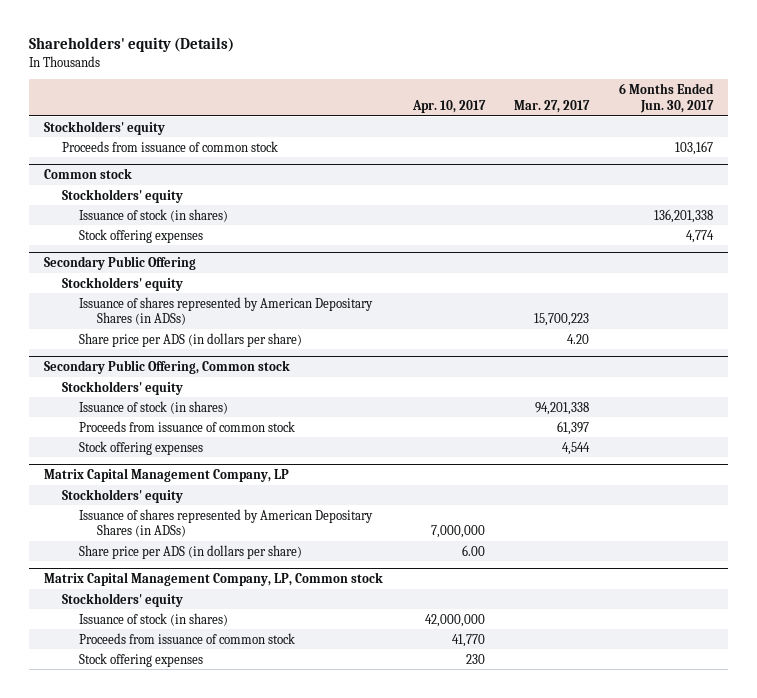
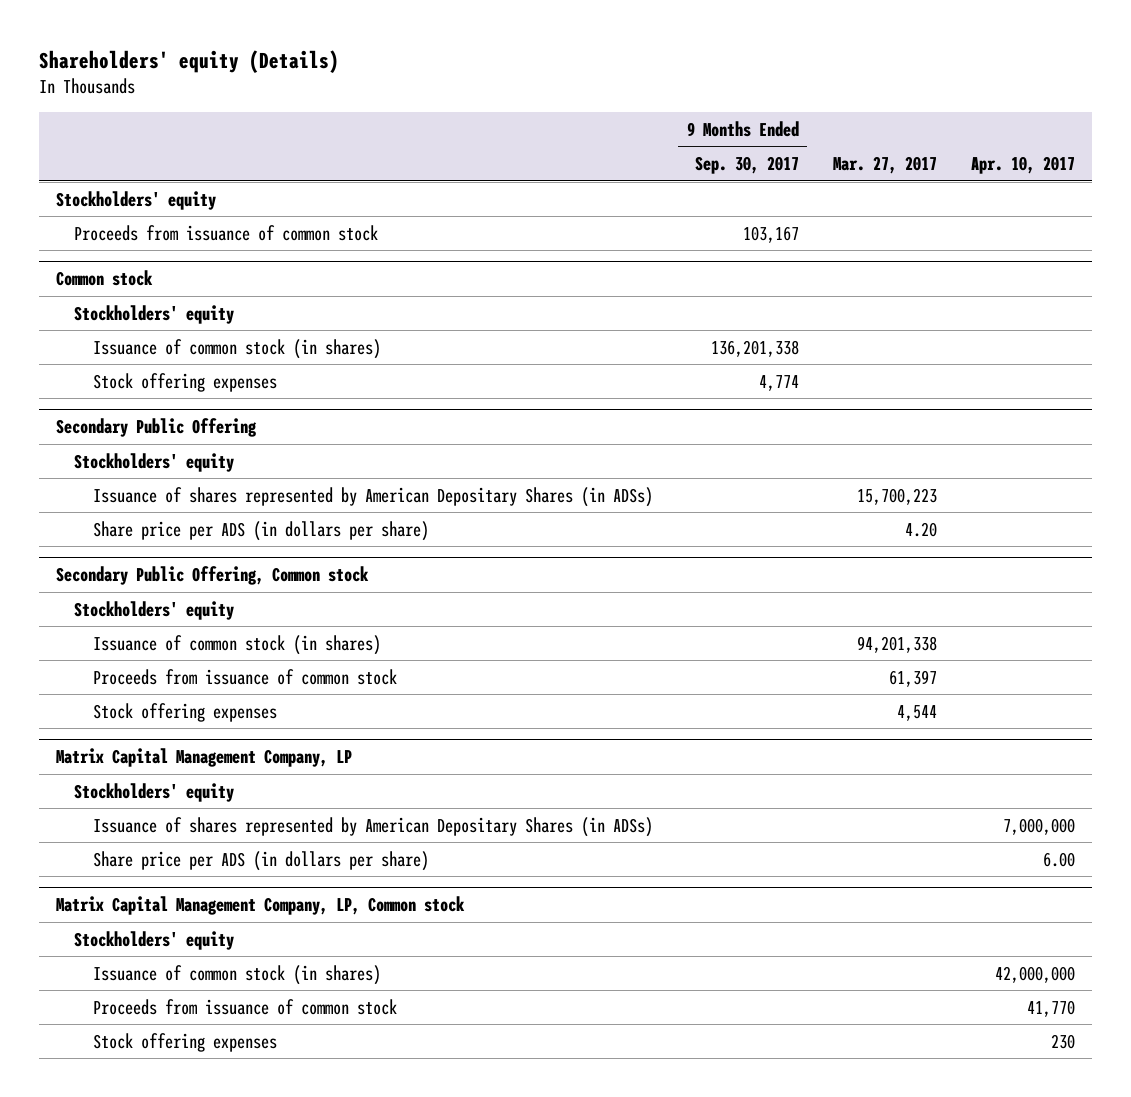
- | Apr. 10, 2017 | Mar. 27, 2017 | 6 Months Ended Jun. 30, 2017
+ | 9 Months Ended Sep. 30, 2017 | Mar. 27, 2017 | Apr. 10, 2017
@ Common stock
- Issuance of stock (in shares) | | | 136,201,338
+ Issuance of common stock (in shares) | 136,201,338 | |
@ Secondary Public Offering, Common stock
- Issuance of stock (in shares) | | 94,201,338 |
+ Issuance of common stock (in shares) | | 94,201,338 |
@ Matrix Capital Management Company, LP, Common stock
- Issuance of stock (in shares) | 42,000,000 | |
+ Issuance of common stock (in shares) | | | 42,000,000

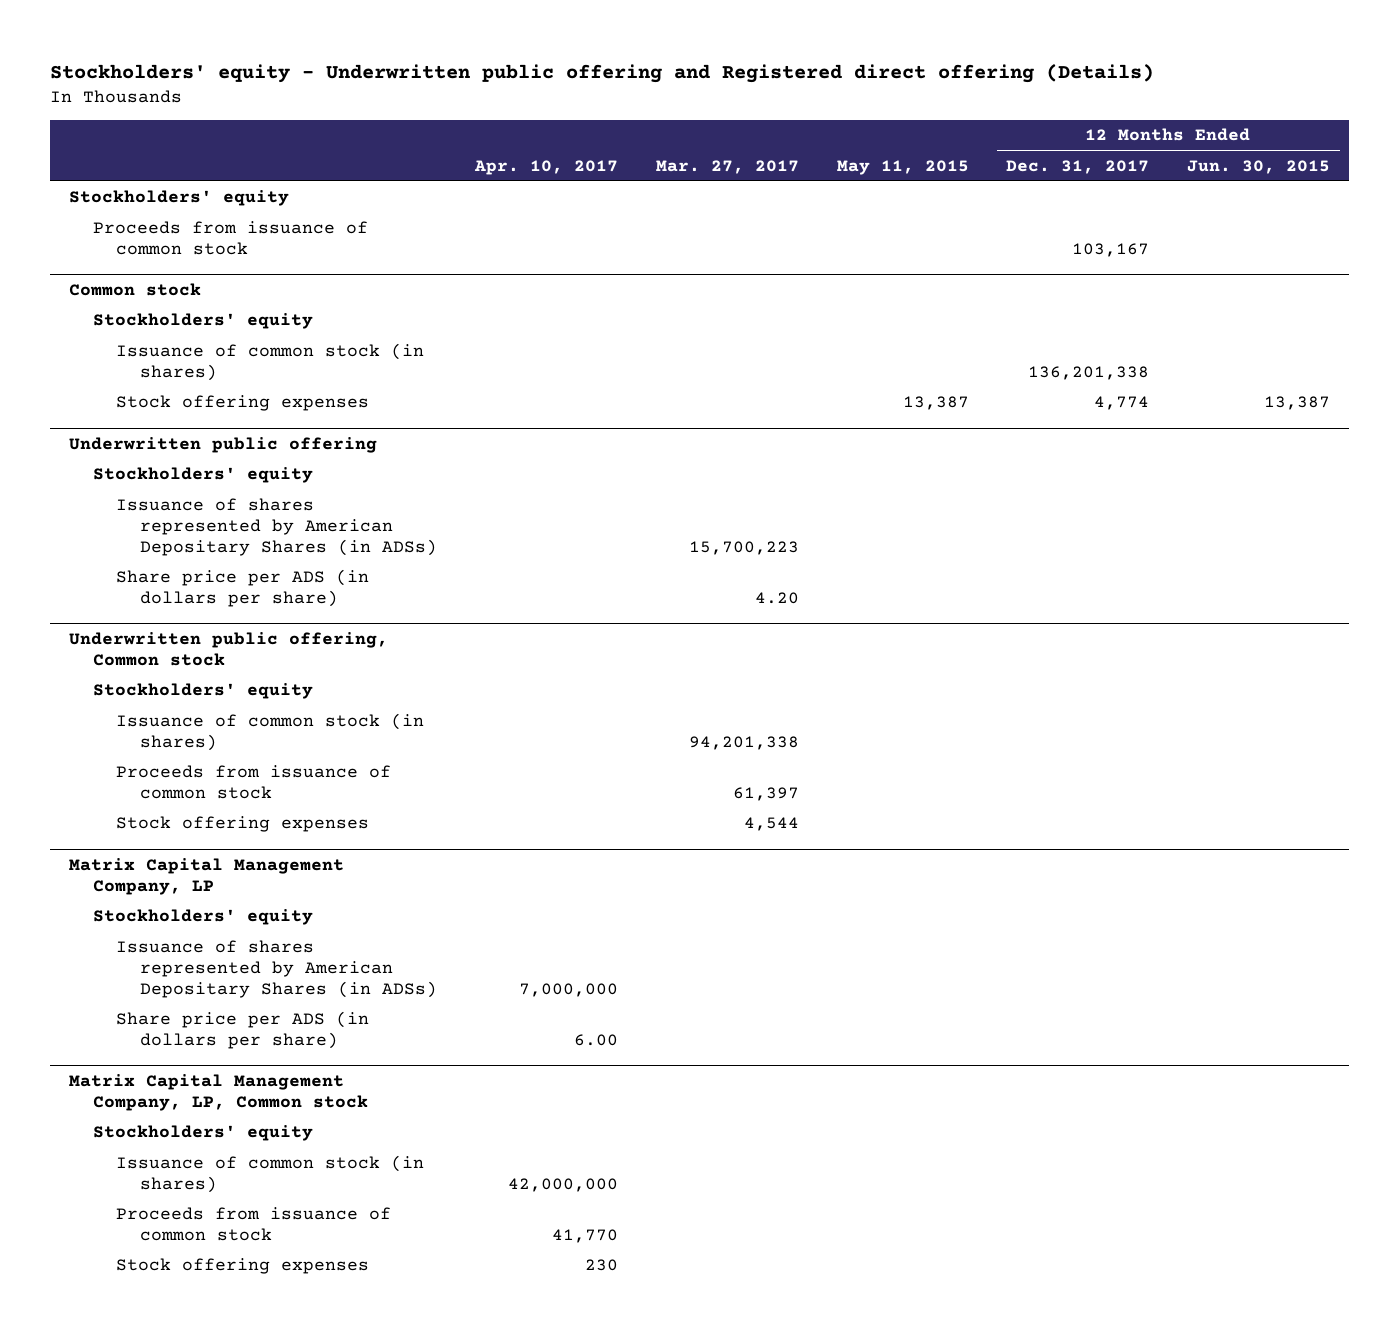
- Shareholders' equity (Details)
+ Stockholders' equity - Underwritten public offering and Registered direct offering (Details)
- | 9 Months Ended Sep. 30, 2017 | Mar. 27, 2017 | Apr. 10, 2017
+ | Apr. 10, 2017 | Mar. 27, 2017 | May 11, 2015 | 12 Months Ended Dec. 31, 2017 | 12 Months Ended Jun. 30, 2015
- Secondary Public Offering
+ Underwritten public offering
- Secondary Public Offering, Common stock
+ Underwritten public offering, Common stock

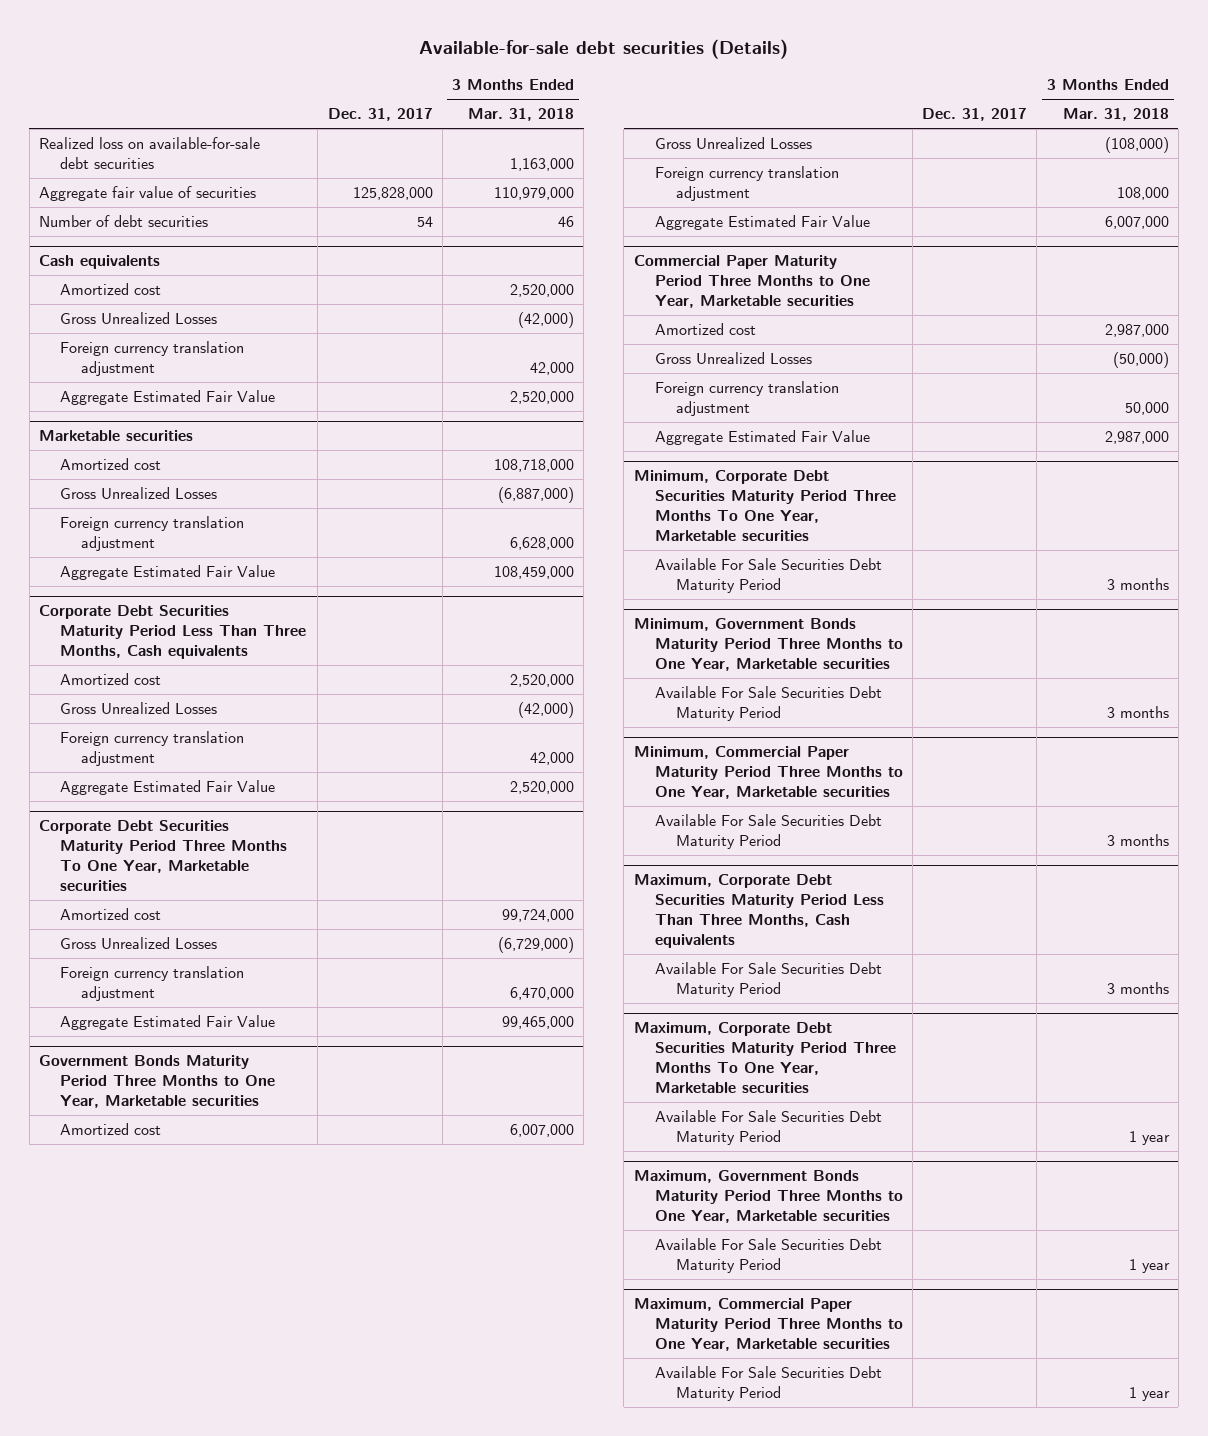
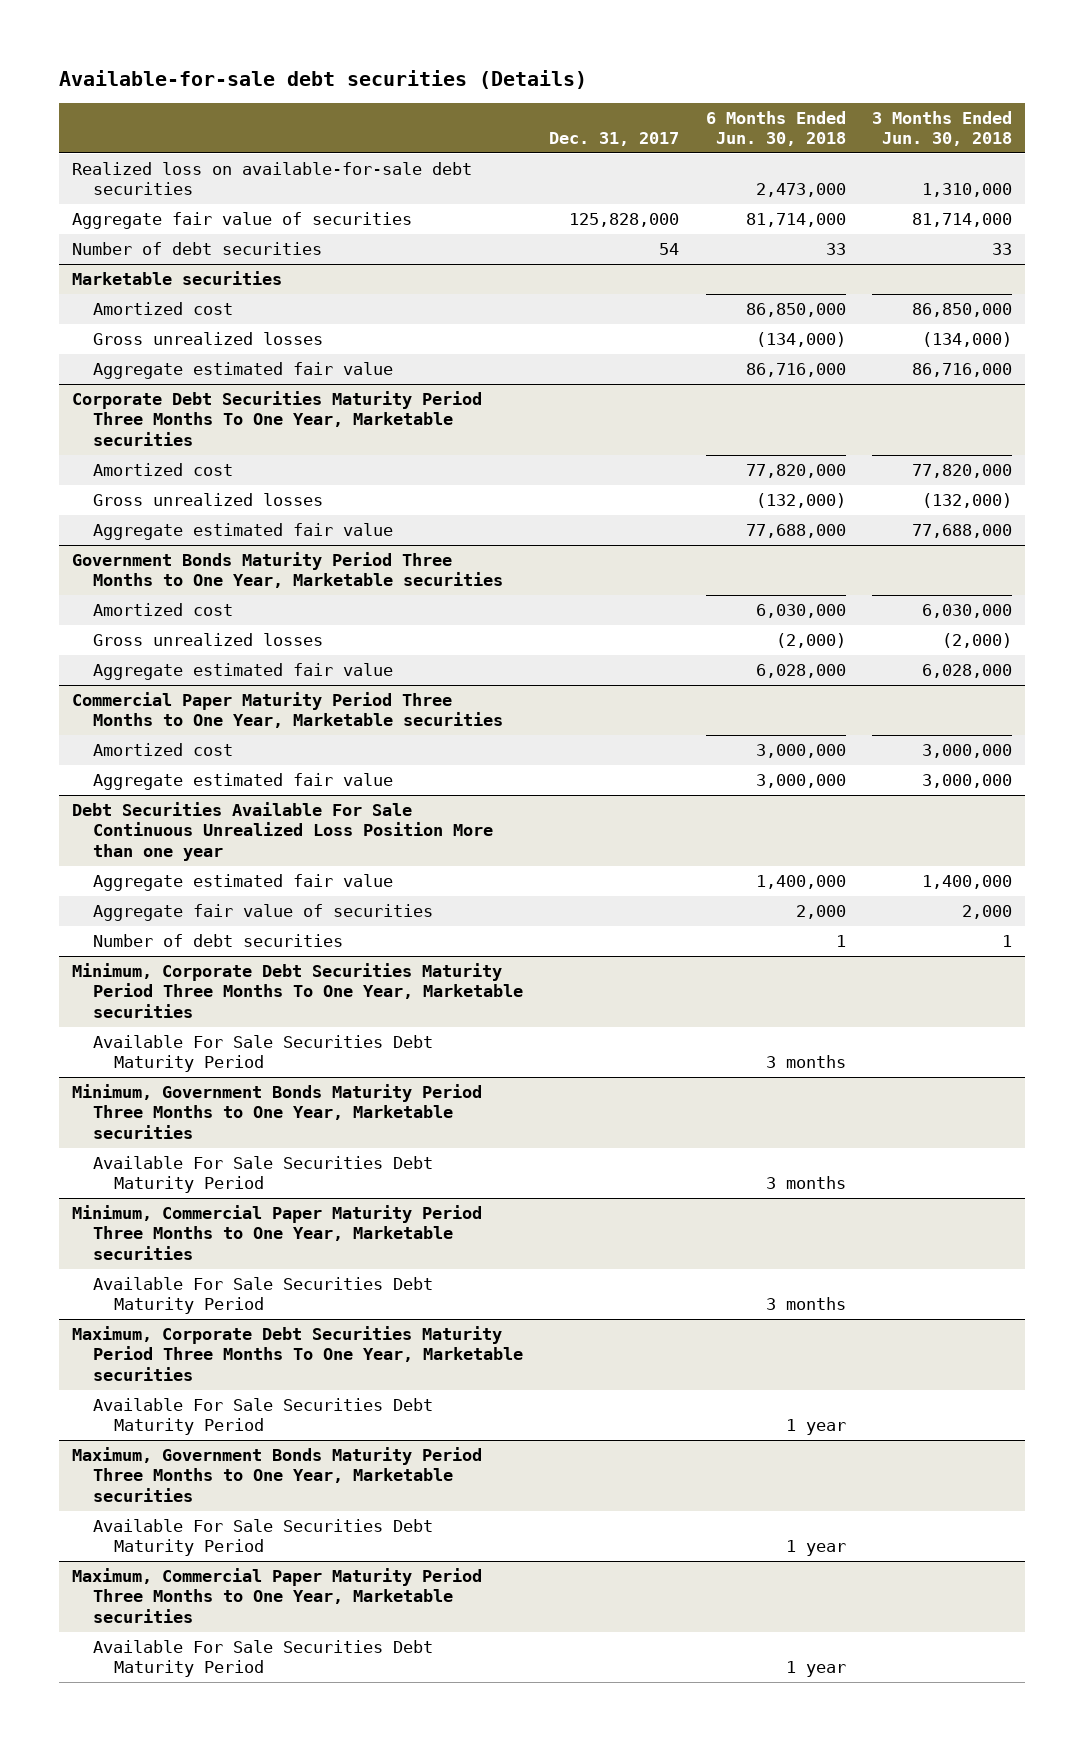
- | Dec. 31, 2017 | 3 Months Ended Mar. 31, 2018
+ | Dec. 31, 2017 | 6 Months Ended Jun. 30, 2018 | 3 Months Ended Jun. 30, 2018
- Cash equivalents
- Amortized cost | | 2,520,000
- Gross Unrealized Losses | | (42,000)
- Foreign currency translation adjustment | | 42,000
- Aggregate Estimated Fair Value | | 2,520,000
@ Marketable securities
- Gross Unrealized Losses | | (6,887,000)
- Foreign currency translation adjustment | | 6,628,000
- Aggregate Estimated Fair Value | | 108,459,000
- Corporate Debt Securities Maturity Period Less Than Three Months, Cash equivalents
- Amortized cost | | 2,520,000
- Gross Unrealized Losses | | (42,000)
- Foreign currency translation adjustment | | 42,000
- Aggregate Estimated Fair Value | | 2,520,000
@ Marketable securities
+ Gross unrealized losses | | (134,000) | (134,000)
+ Aggregate estimated fair value | | 86,716,000 | 86,716,000
@ Corporate Debt Securities Maturity Period Three Months To One Year, Marketable securities
- Gross Unrealized Losses | | (6,729,000)
- Foreign currency translation adjustment | | 6,470,000
- Aggregate Estimated Fair Value | | 99,465,000
+ Gross unrealized losses | | (132,000) | (132,000)
+ Aggregate estimated fair value | | 77,688,000 | 77,688,000
@ Government Bonds Maturity Period Three Months to One Year, Marketable securities
- Gross Unrealized Losses | | (108,000)
- Foreign currency translation adjustment | | 108,000
- Aggregate Estimated Fair Value | | 6,007,000
+ Gross unrealized losses | | (2,000) | (2,000)
+ Aggregate estimated fair value | | 6,028,000 | 6,028,000
@ Commercial Paper Maturity Period Three Months to One Year, Marketable securities
- Gross Unrealized Losses | | (50,000)
- Foreign currency translation adjustment | | 50,000
- Aggregate Estimated Fair Value | | 2,987,000
+ Aggregate estimated fair value | | 3,000,000 | 3,000,000
+ Debt Securities Available For Sale Continuous Unrealized Loss Position More than one year
+ Aggregate estimated fair value | | 1,400,000 | 1,400,000
+ Aggregate fair value of securities | | 2,000 | 2,000
+ Number of debt securities | | 1 | 1
- Maximum, Corporate Debt Securities Maturity Period Less Than Three Months, Cash equivalents
- Available For Sale Securities Debt Maturity Period | | 3 months

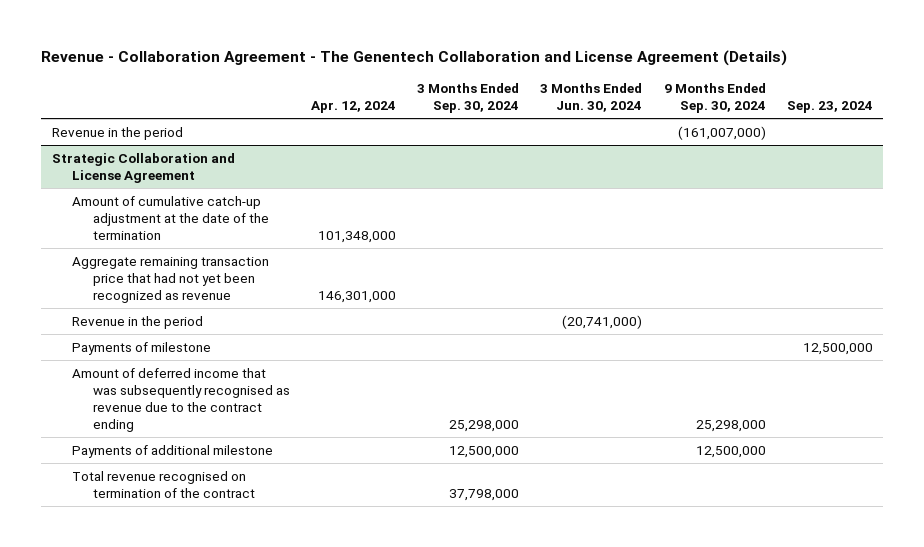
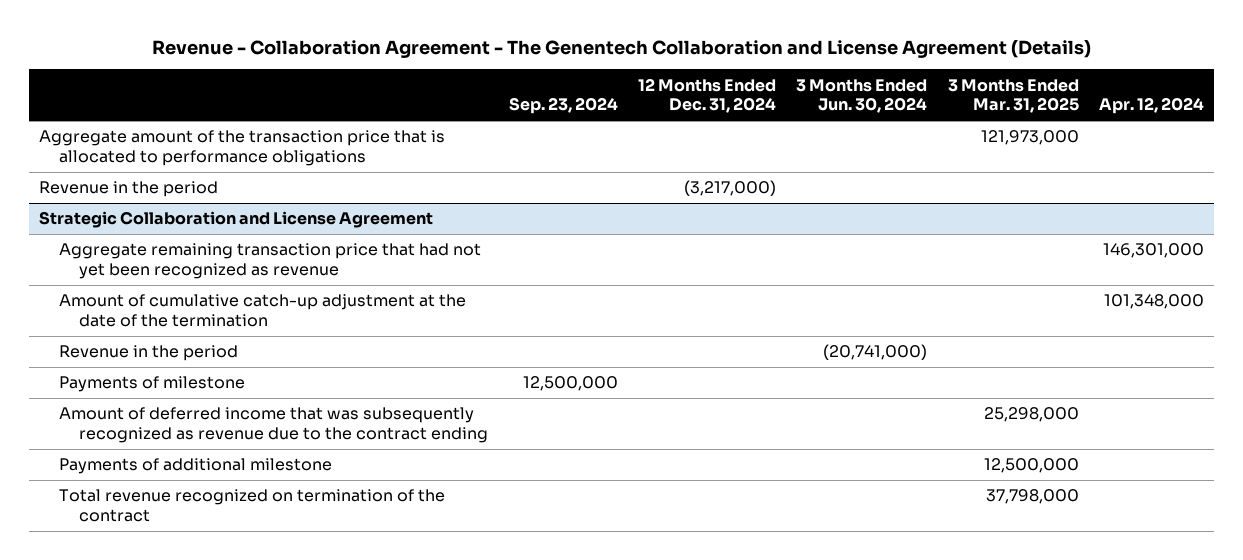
- | Apr. 12, 2024 | 3 Months Ended Sep. 30, 2024 | 3 Months Ended Jun. 30, 2024 | 9 Months Ended Sep. 30, 2024 | Sep. 23, 2024
+ | Sep. 23, 2024 | 12 Months Ended Dec. 31, 2024 | 3 Months Ended Jun. 30, 2024 | 3 Months Ended Mar. 31, 2025 | Apr. 12, 2024
+ Aggregate amount of the transaction price that is allocated to performance obligations | | | | 121,973,000 |
@ Strategic Collaboration and License Agreement
moved down: Amount of cumulative catch-up adjustment at the date of the termination | | | | | 101,348,000
- Amount of deferred income that was subsequently recognised as revenue due to the contract ending | | 25,298,000 | | 25,298,000 |
+ Amount of deferred income that was subsequently recognized as revenue due to the contract ending | | | | 25,298,000 |
- Total revenue recognised on termination of the contract | | 37,798,000 | | |
+ Total revenue recognized on termination of the contract | | | | 37,798,000 |

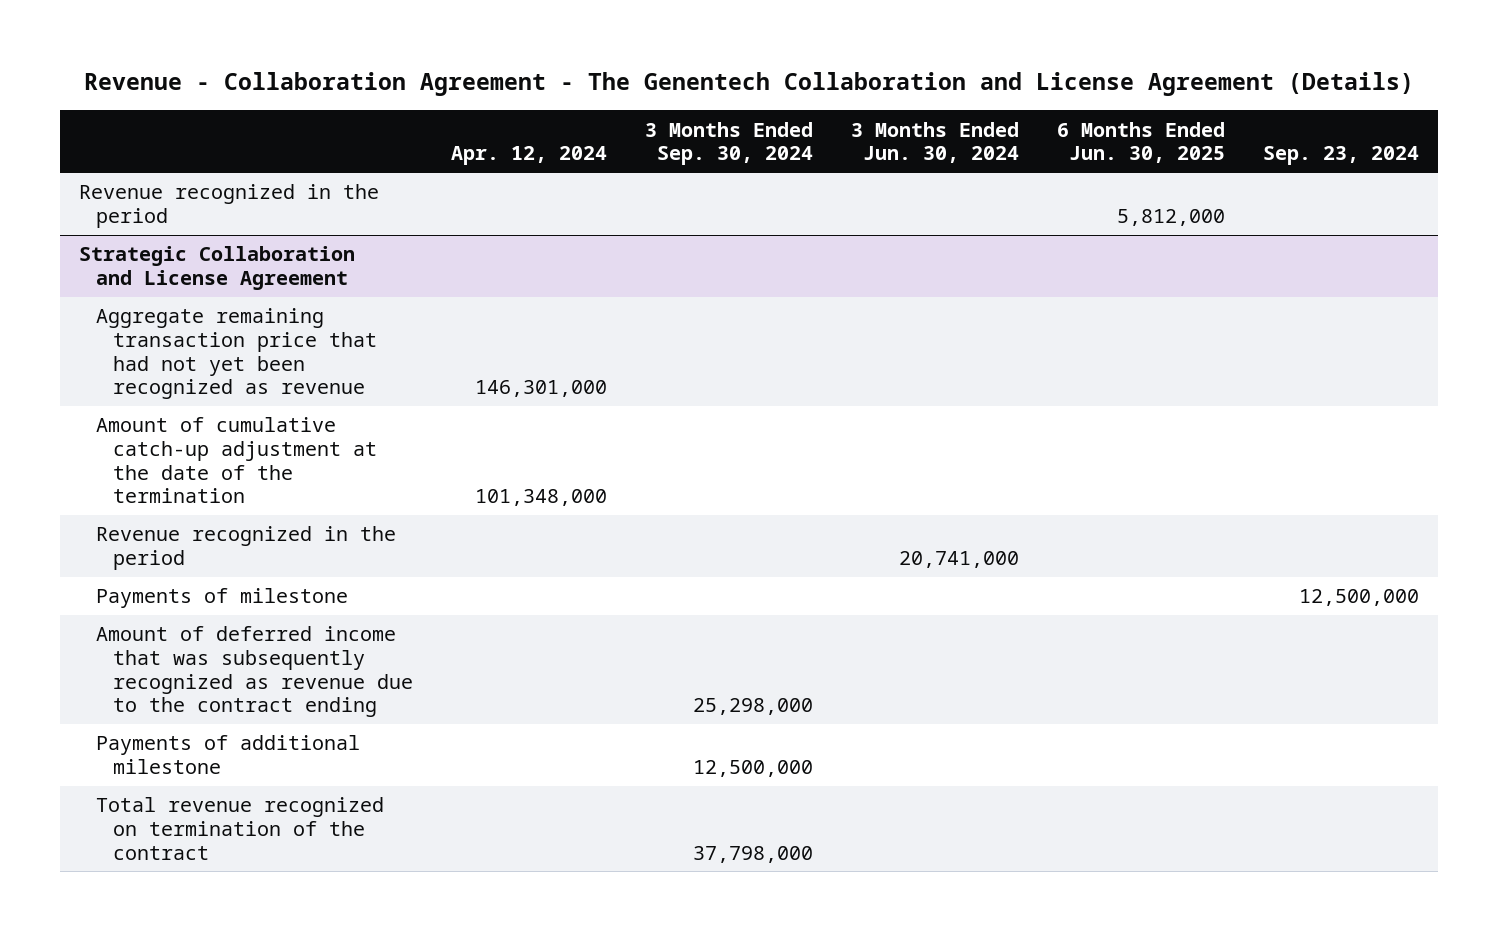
- | Sep. 23, 2024 | 12 Months Ended Dec. 31, 2024 | 3 Months Ended Jun. 30, 2024 | 3 Months Ended Mar. 31, 2025 | Apr. 12, 2024
+ | Apr. 12, 2024 | 3 Months Ended Sep. 30, 2024 | 3 Months Ended Jun. 30, 2024 | 6 Months Ended Jun. 30, 2025 | Sep. 23, 2024
- Aggregate amount of the transaction price that is allocated to performance obligations | | | | 121,973,000 |
- Revenue in the period | | (3,217,000) | | |
+ Revenue recognized in the period | | | | 5,812,000 |
@ Strategic Collaboration and License Agreement
- Revenue in the period | | | (20,741,000) | |
+ Revenue recognized in the period | | | 20,741,000 | |

